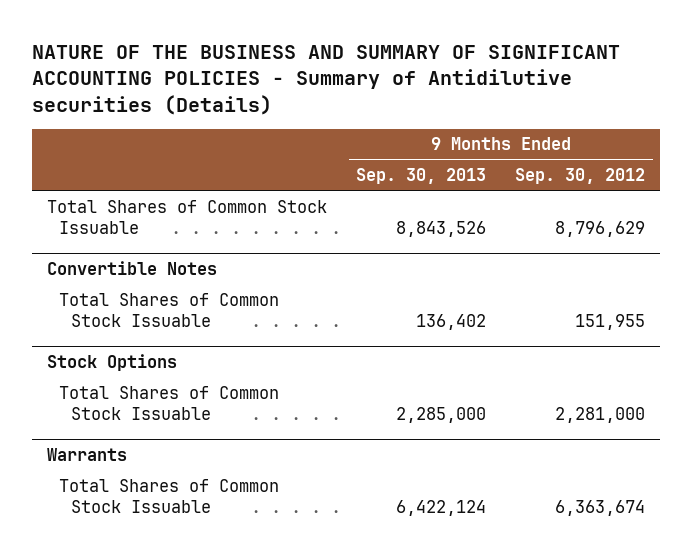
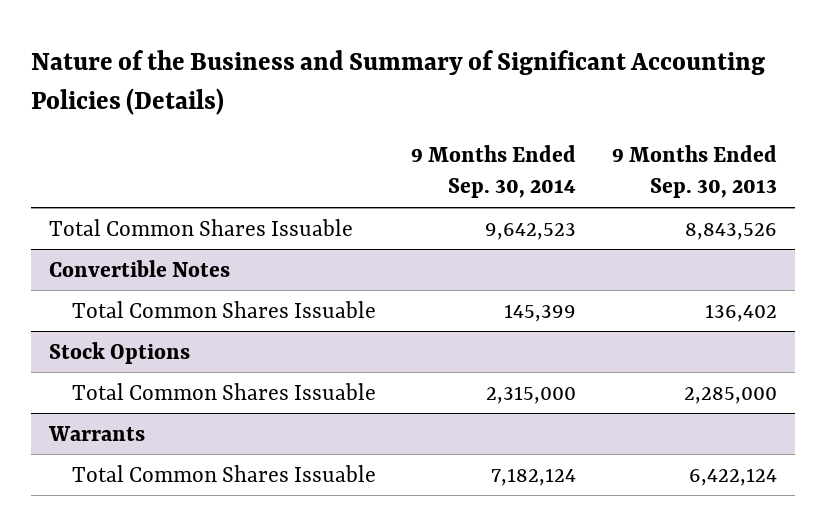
- NATURE OF THE BUSINESS AND SUMMARY OF SIGNIFICANT ACCOUNTING POLICIES - Summary of Antidilutive securities (Details)
+ Nature of the Business and Summary of Significant Accounting Policies (Details)
- | 9 Months Ended Sep. 30, 2013 | 9 Months Ended Sep. 30, 2012
+ | 9 Months Ended Sep. 30, 2014 | 9 Months Ended Sep. 30, 2013
- Total Shares of Common Stock Issuable | 8,843,526 | 8,796,629
+ Total Common Shares Issuable | 9,642,523 | 8,843,526
@ Convertible Notes
- Total Shares of Common Stock Issuable | 136,402 | 151,955
+ Total Common Shares Issuable | 145,399 | 136,402
@ Stock Options
- Total Shares of Common Stock Issuable | 2,285,000 | 2,281,000
+ Total Common Shares Issuable | 2,315,000 | 2,285,000
@ Warrants
- Total Shares of Common Stock Issuable | 6,422,124 | 6,363,674
+ Total Common Shares Issuable | 7,182,124 | 6,422,124

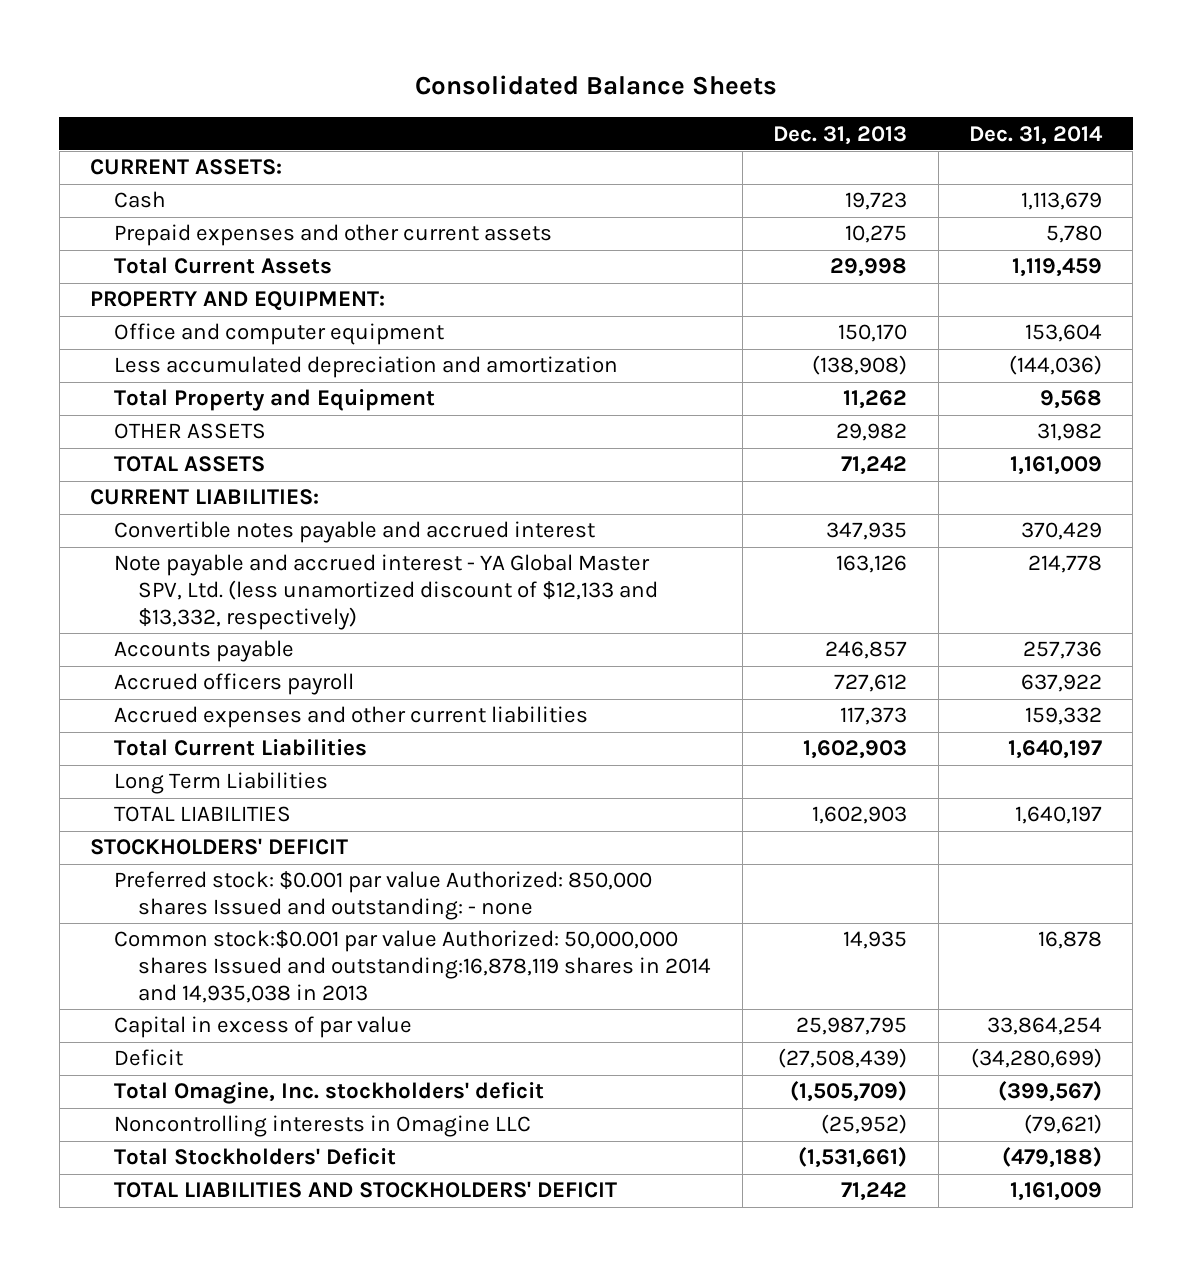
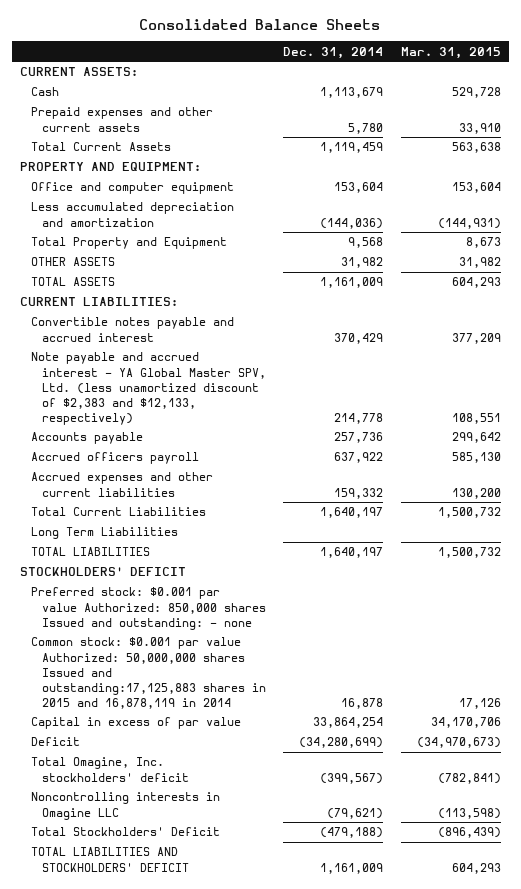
- | Dec. 31, 2013 | Dec. 31, 2014
+ | Dec. 31, 2014 | Mar. 31, 2015
- Note payable and accrued interest - YA Global Master SPV, Ltd. (less unamortized discount of $12,133 and $13,332, respectively) | 163,126 | 214,778
+ Note payable and accrued interest - YA Global Master SPV, Ltd. (less unamortized discount of $2,383 and $12,133, respectively) | 214,778 | 108,551
- Common stock:$0.001 par value Authorized: 50,000,000 shares Issued and outstanding:16,878,119 shares in 2014 and 14,935,038 in 2013 | 14,935 | 16,878
+ Common stock: $0.001 par value Authorized: 50,000,000 shares Issued and outstanding:17,125,883 shares in 2015 and 16,878,119 in 2014 | 16,878 | 17,126

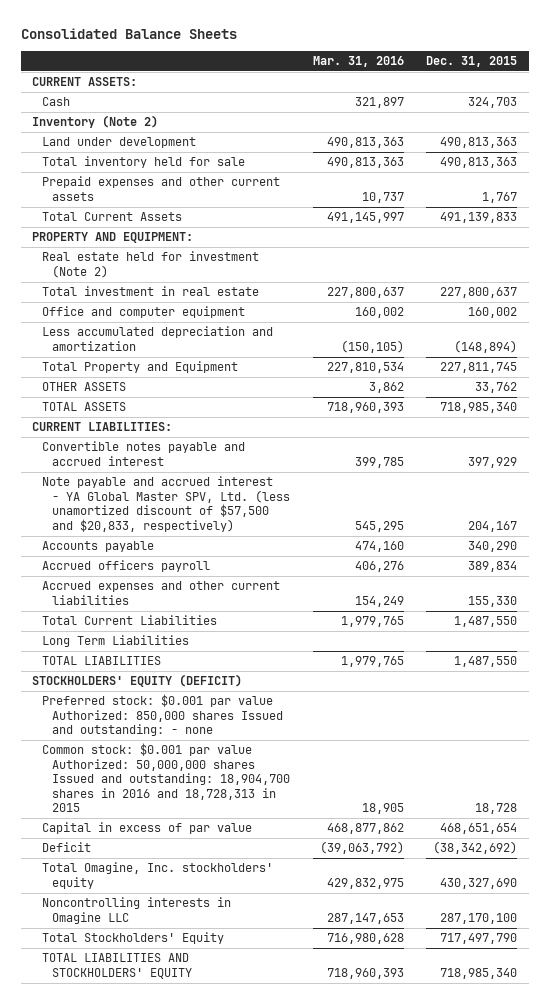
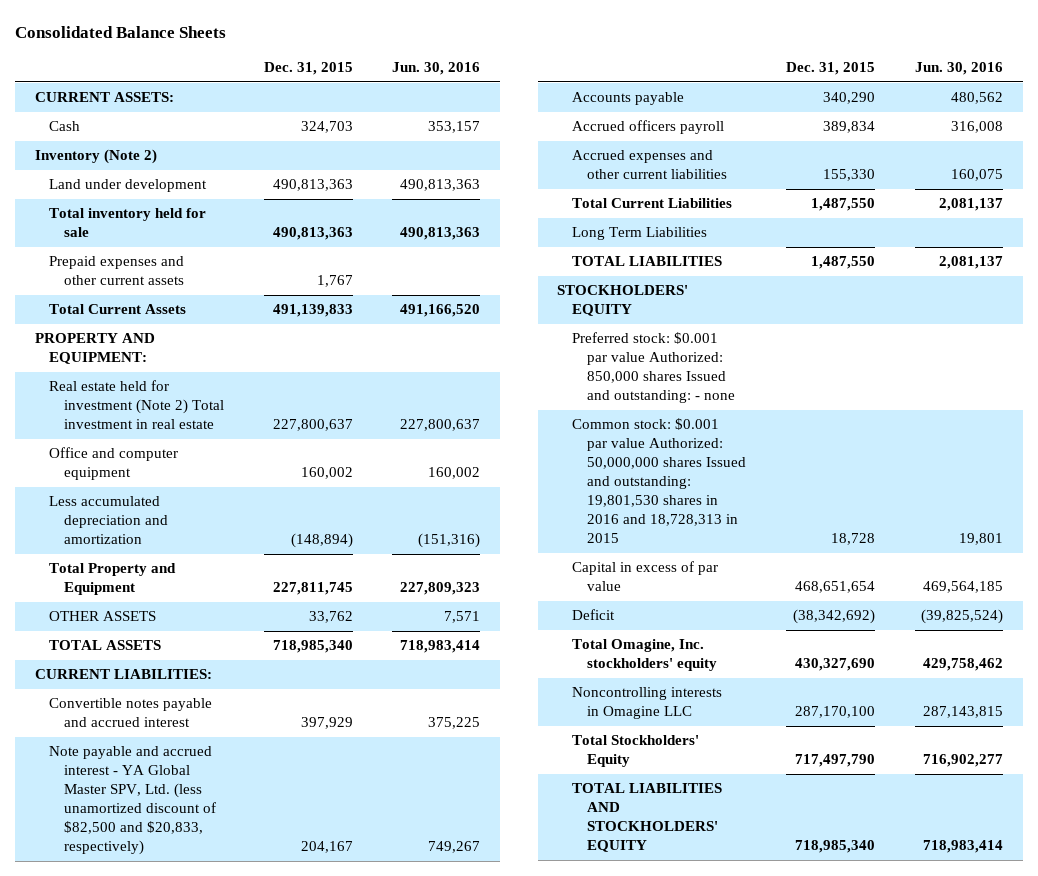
- | Mar. 31, 2016 | Dec. 31, 2015
+ | Dec. 31, 2015 | Jun. 30, 2016
- Real estate held for investment (Note 2)
- Total investment in real estate | 227,800,637 | 227,800,637
+ Real estate held for investment (Note 2) Total investment in real estate | 227,800,637 | 227,800,637
- Note payable and accrued interest - YA Global Master SPV, Ltd. (less unamortized discount of $57,500 and $20,833, respectively) | 545,295 | 204,167
+ Note payable and accrued interest - YA Global Master SPV, Ltd. (less unamortized discount of $82,500 and $20,833, respectively) | 204,167 | 749,267
- STOCKHOLDERS' EQUITY (DEFICIT)
+ STOCKHOLDERS' EQUITY
- Common stock: $0.001 par value Authorized: 50,000,000 shares Issued and outstanding: 18,904,700 shares in 2016 and 18,728,313 in 2015 | 18,905 | 18,728
+ Common stock: $0.001 par value Authorized: 50,000,000 shares Issued and outstanding: 19,801,530 shares in 2016 and 18,728,313 in 2015 | 18,728 | 19,801

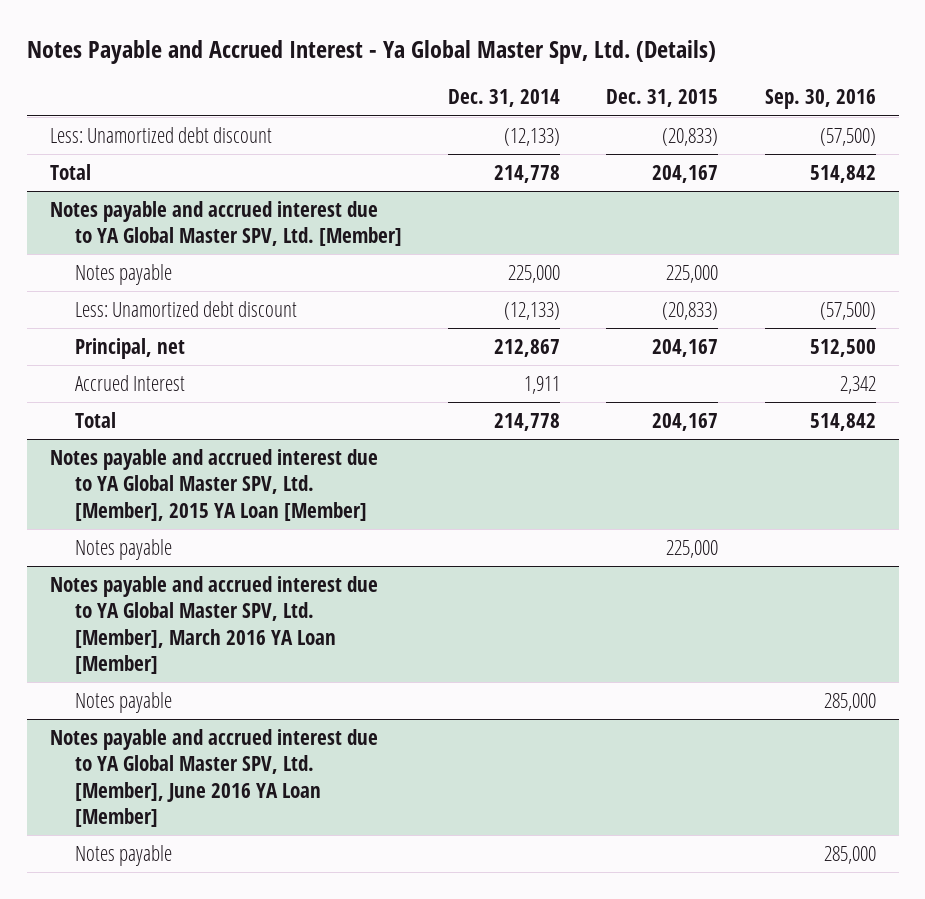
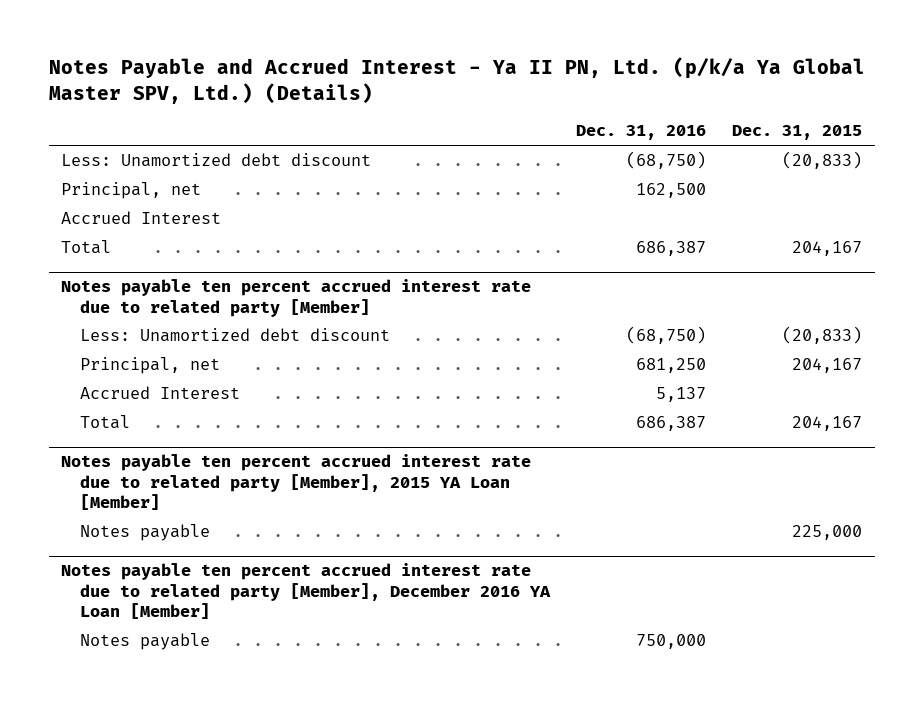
- Notes Payable and Accrued Interest - Ya Global Master Spv, Ltd. (Details)
+ Notes Payable and Accrued Interest - Ya II PN, Ltd. (p/k/a Ya Global Master SPV, Ltd.) (Details)
- | Dec. 31, 2014 | Dec. 31, 2015 | Sep. 30, 2016
+ | Dec. 31, 2016 | Dec. 31, 2015
+ Principal, net | 162,500 |
+ Accrued Interest
- Notes payable and accrued interest due to YA Global Master SPV, Ltd. [Member]
- Notes payable | 225,000 | 225,000 |
+ Notes payable ten percent accrued interest rate due to related party [Member]
- Notes payable and accrued interest due to YA Global Master SPV, Ltd. [Member], 2015 YA Loan [Member]
+ Notes payable ten percent accrued interest rate due to related party [Member], 2015 YA Loan [Member]
- Notes payable and accrued interest due to YA Global Master SPV, Ltd. [Member], March 2016 YA Loan [Member]
- Notes payable | | | 285,000
- Notes payable and accrued interest due to YA Global Master SPV, Ltd. [Member], June 2016 YA Loan [Member]
+ Notes payable ten percent accrued interest rate due to related party [Member], December 2016 YA Loan [Member]

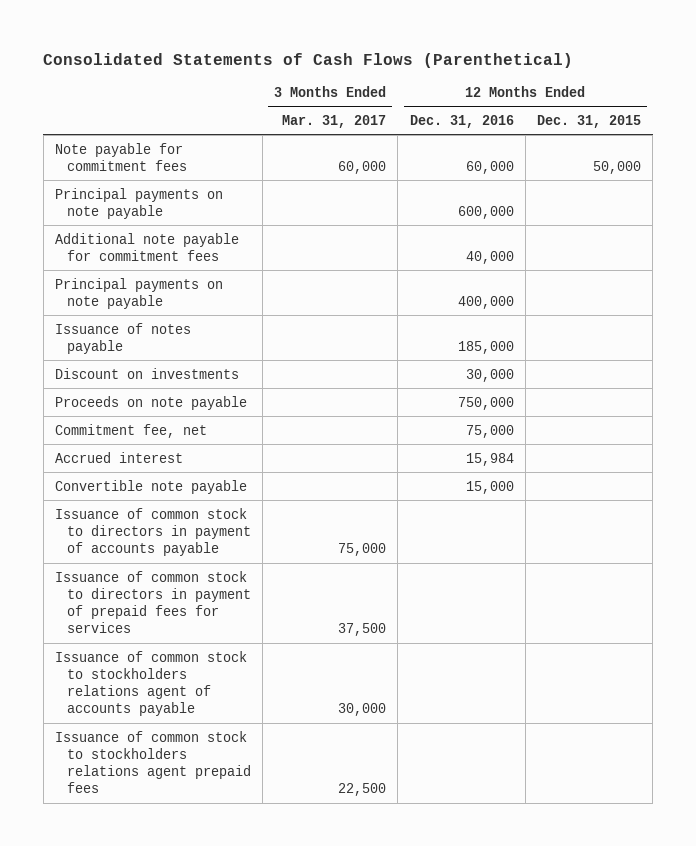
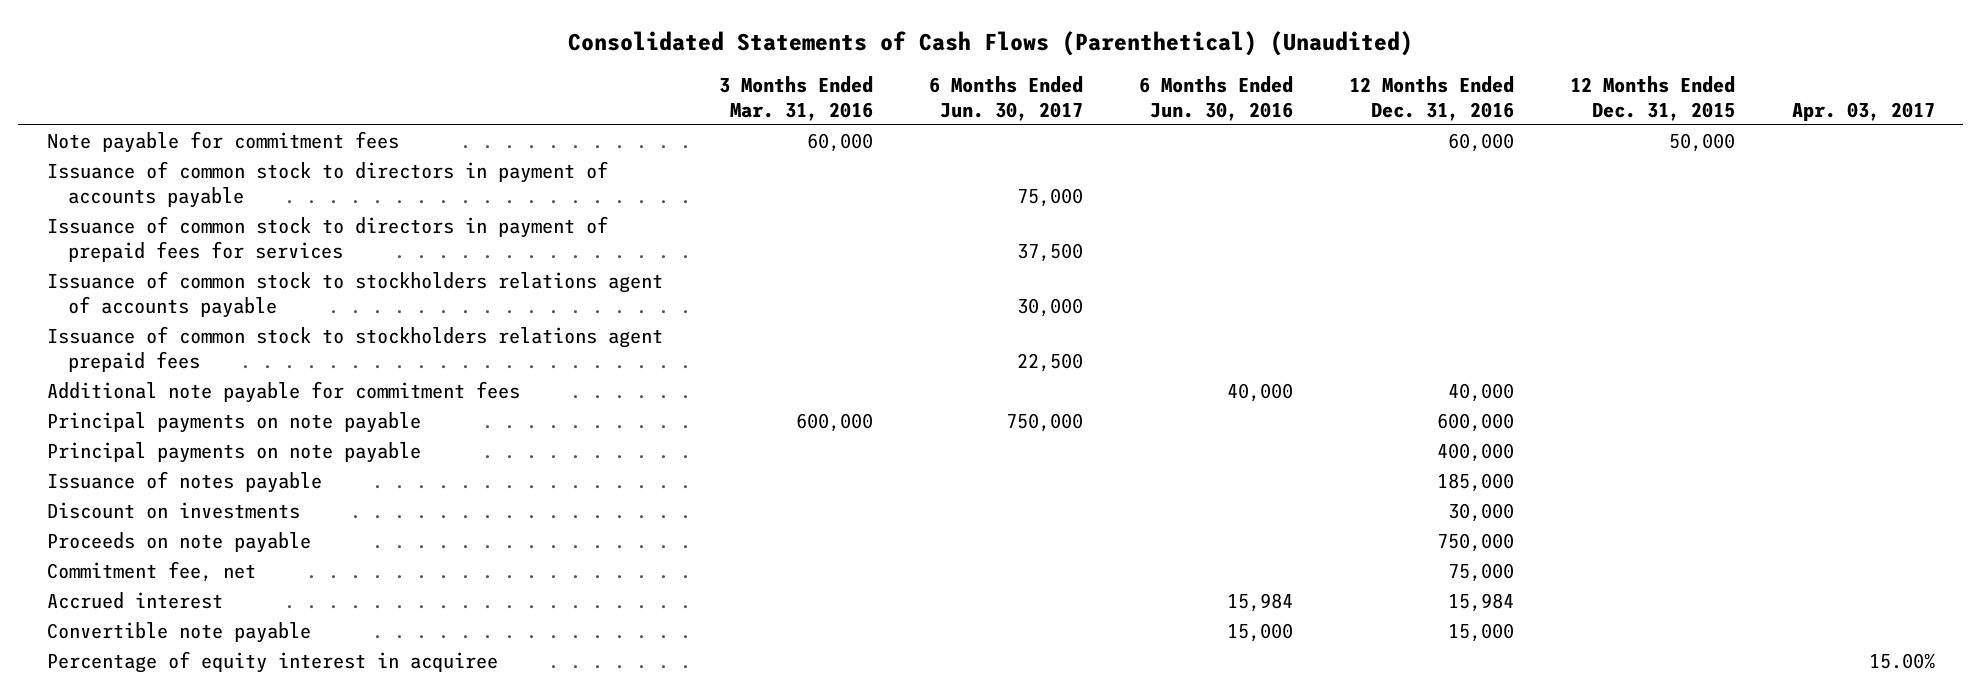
- Consolidated Statements of Cash Flows (Parenthetical)
+ Consolidated Statements of Cash Flows (Parenthetical) (Unaudited)
- | 3 Months Ended Mar. 31, 2017 | 12 Months Ended Dec. 31, 2016 | 12 Months Ended Dec. 31, 2015
+ | 3 Months Ended Mar. 31, 2016 | 6 Months Ended Jun. 30, 2017 | 6 Months Ended Jun. 30, 2016 | 12 Months Ended Dec. 31, 2016 | 12 Months Ended Dec. 31, 2015 | Apr. 03, 2017
moved up: Issuance of common stock to directors in payment of accounts payable | | 75,000 | | | |
moved up: Issuance of common stock to directors in payment of prepaid fees for services | | 37,500 | | | |
moved up: Issuance of common stock to stockholders relations agent of accounts payable | | 30,000 | | | |
moved up: Issuance of common stock to stockholders relations agent prepaid fees | | 22,500 | | | |
moved down: Principal payments on note payable | 600,000 | 750,000 | | 600,000 | |
+ Percentage of equity interest in acquiree | | | | | | 15.00%

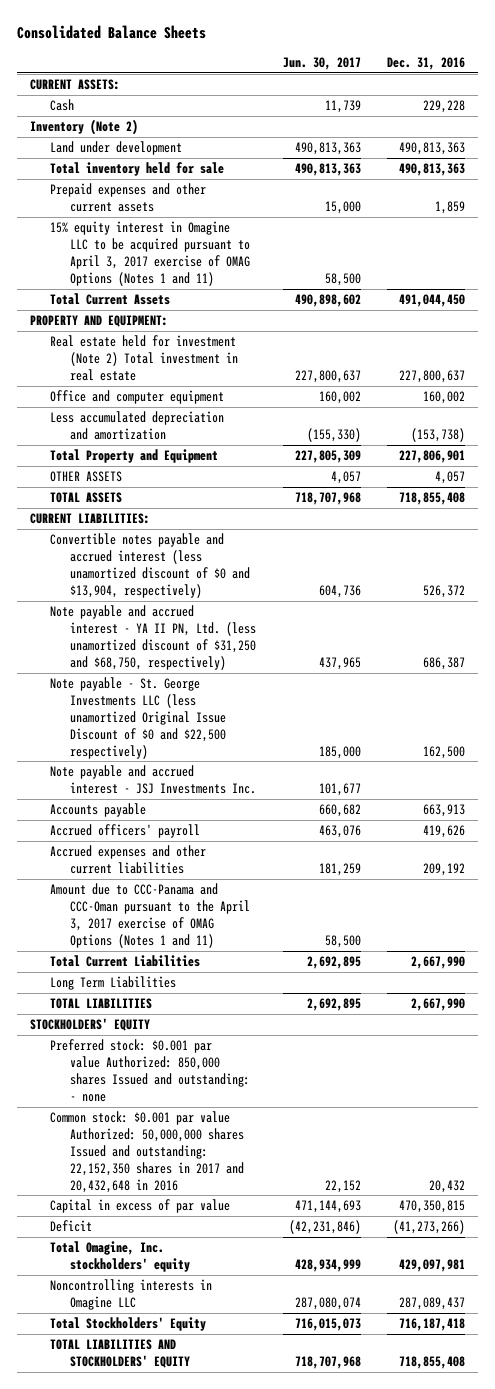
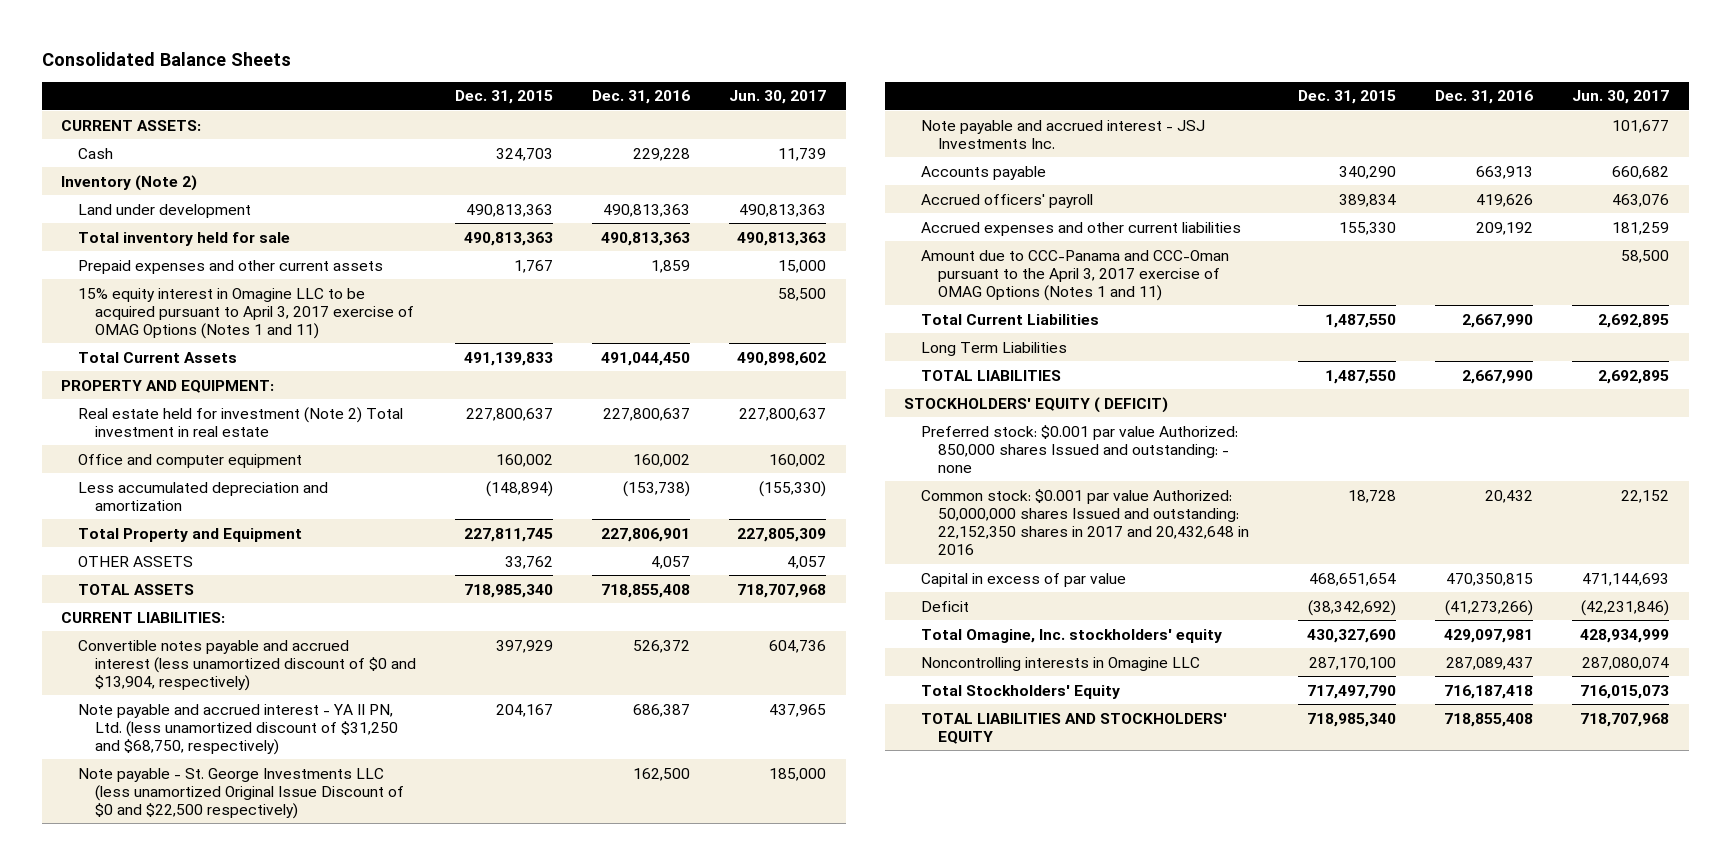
- | Jun. 30, 2017 | Dec. 31, 2016
+ | Dec. 31, 2015 | Dec. 31, 2016 | Jun. 30, 2017
- STOCKHOLDERS' EQUITY
+ STOCKHOLDERS' EQUITY ( DEFICIT)

